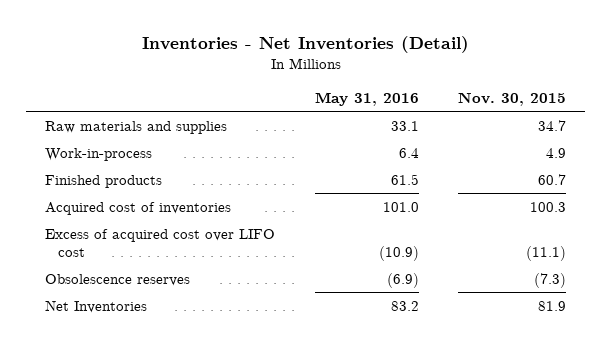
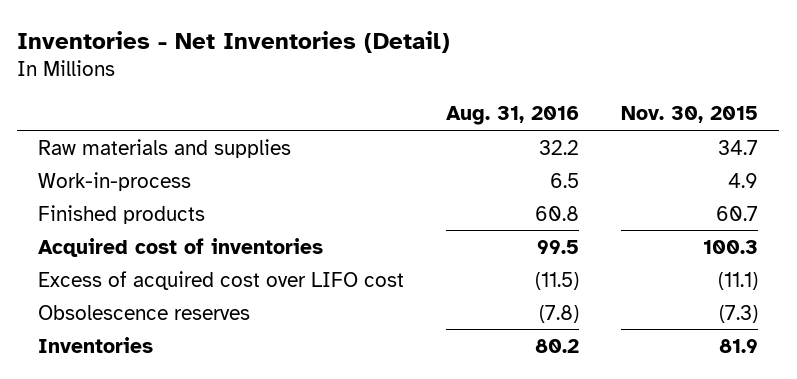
- | May 31, 2016 | Nov. 30, 2015
+ | Aug. 31, 2016 | Nov. 30, 2015
- Net Inventories | 83.2 | 81.9
+ Inventories | 80.2 | 81.9

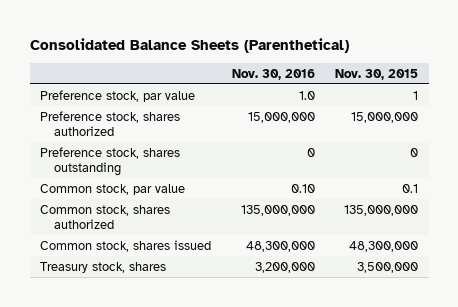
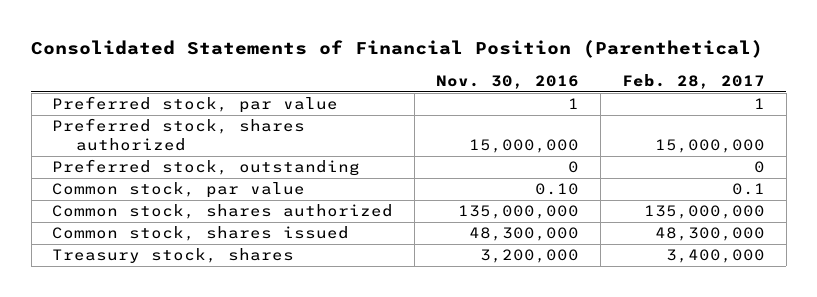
- Consolidated Balance Sheets (Parenthetical)
+ Consolidated Statements of Financial Position (Parenthetical)
- | Nov. 30, 2016 | Nov. 30, 2015
+ | Nov. 30, 2016 | Feb. 28, 2017
- Preference stock, par value | 1.0 | 1
- Preference stock, shares authorized | 15,000,000 | 15,000,000
- Preference stock, shares outstanding | 0 | 0
+ Preferred stock, par value | 1 | 1
+ Preferred stock, shares authorized | 15,000,000 | 15,000,000
+ Preferred stock, outstanding | 0 | 0

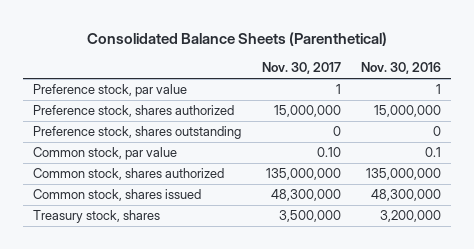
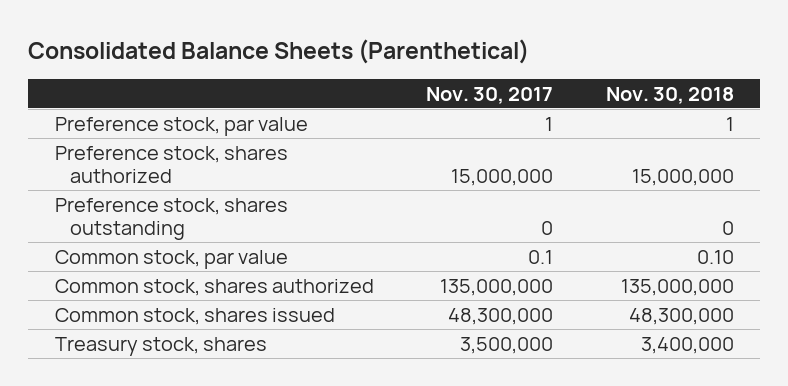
- | Nov. 30, 2017 | Nov. 30, 2016
+ | Nov. 30, 2017 | Nov. 30, 2018
- Common stock, par value | 0.10 | 0.1
+ Common stock, par value | 0.1 | 0.10

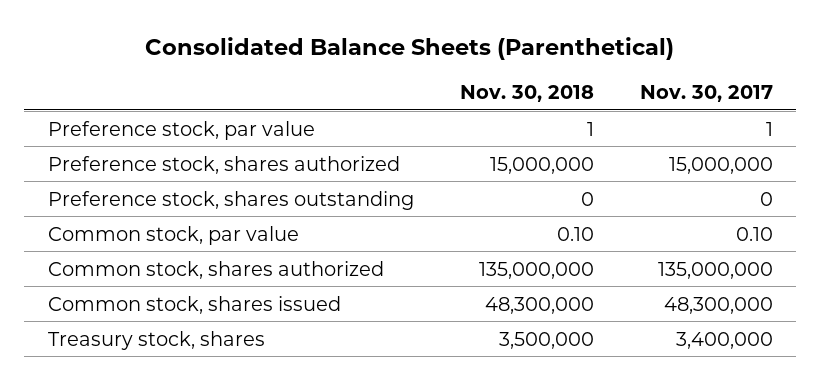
- | Nov. 30, 2017 | Nov. 30, 2018
+ | Nov. 30, 2018 | Nov. 30, 2017
- Common stock, par value | 0.1 | 0.10
+ Common stock, par value | 0.10 | 0.10
- Treasury stock, shares | 3,500,000 | 3,400,000
+ Treasury stock, shares | 3,500,000 | 3,400,000

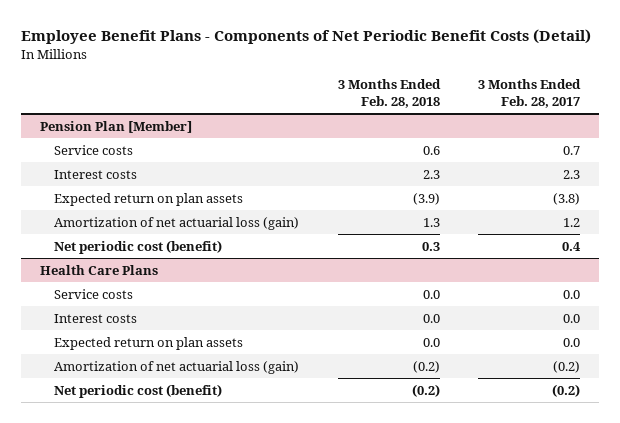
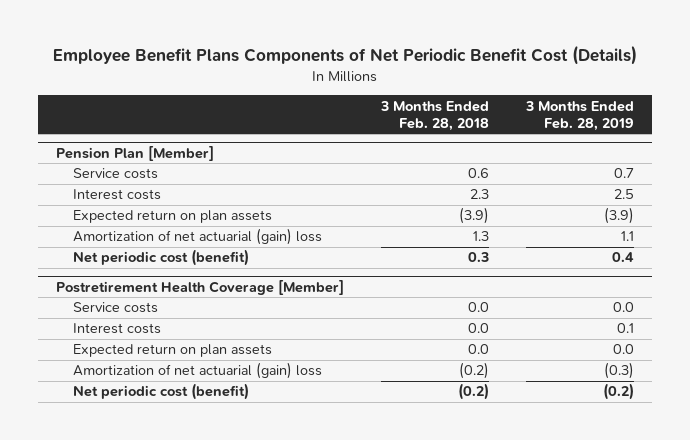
- Employee Benefit Plans - Components of Net Periodic Benefit Costs (Detail)
+ Employee Benefit Plans Components of Net Periodic Benefit Cost (Details)
- | 3 Months Ended Feb. 28, 2018 | 3 Months Ended Feb. 28, 2017
+ | 3 Months Ended Feb. 28, 2018 | 3 Months Ended Feb. 28, 2019
@ Pension Plan [Member]
- Amortization of net actuarial loss (gain) | 1.3 | 1.2
+ Amortization of net actuarial (gain) loss | 1.3 | 1.1
- Health Care Plans
+ Postretirement Health Coverage [Member]
- Amortization of net actuarial loss (gain) | (0.2) | (0.2)
+ Amortization of net actuarial (gain) loss | (0.2) | (0.3)

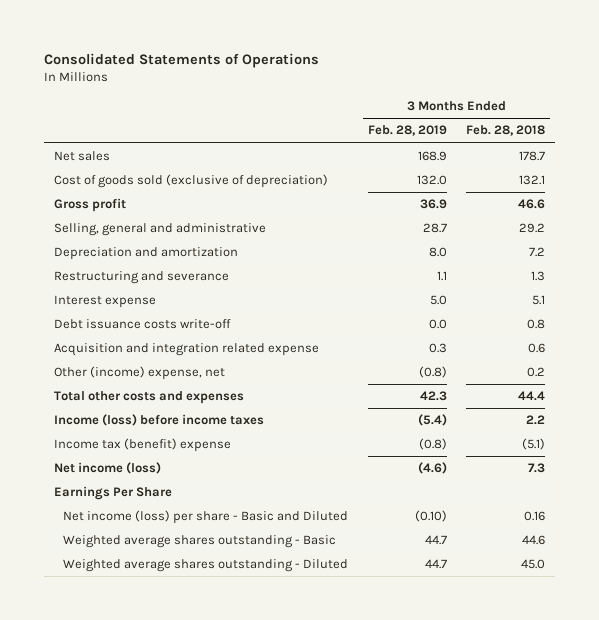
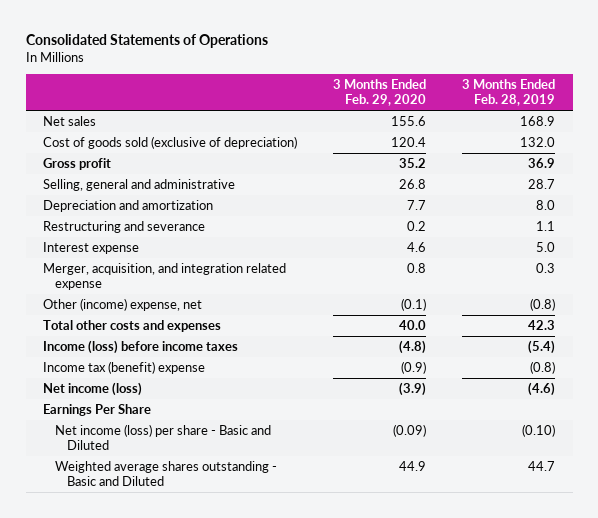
- | 3 Months Ended Feb. 28, 2019 | 3 Months Ended Feb. 28, 2018
+ | 3 Months Ended Feb. 29, 2020 | 3 Months Ended Feb. 28, 2019
- Debt issuance costs write-off | 0.0 | 0.8
- Acquisition and integration related expense | 0.3 | 0.6
+ Merger, acquisition, and integration related expense | 0.8 | 0.3
- Weighted average shares outstanding - Basic | 44.7 | 44.6
- Weighted average shares outstanding - Diluted | 44.7 | 45.0
+ Weighted average shares outstanding - Basic and Diluted | 44.9 | 44.7

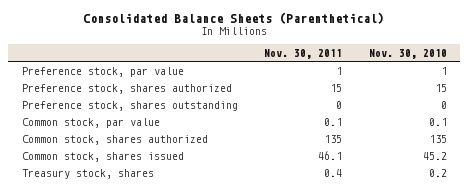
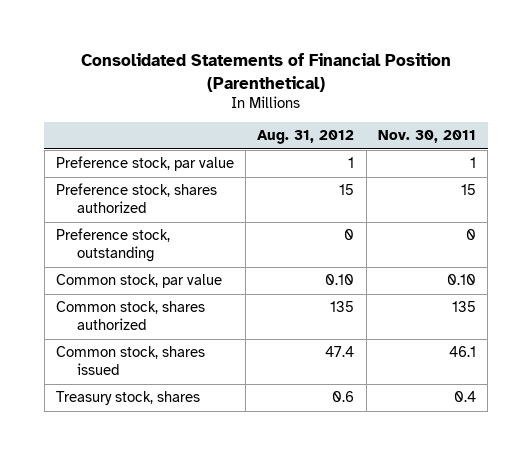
- Consolidated Balance Sheets (Parenthetical)
+ Consolidated Statements of Financial Position (Parenthetical)
- | Nov. 30, 2011 | Nov. 30, 2010
+ | Aug. 31, 2012 | Nov. 30, 2011
- Preference stock, shares outstanding | 0 | 0
- Common stock, par value | 0.1 | 0.1
+ Preference stock, outstanding | 0 | 0
+ Common stock, par value | 0.10 | 0.10

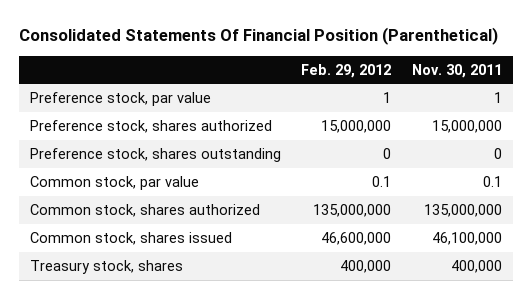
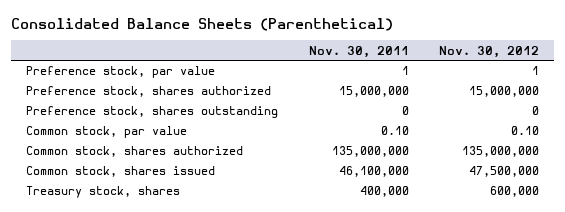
- Consolidated Statements Of Financial Position (Parenthetical)
+ Consolidated Balance Sheets (Parenthetical)
- | Feb. 29, 2012 | Nov. 30, 2011
+ | Nov. 30, 2011 | Nov. 30, 2012
- Common stock, par value | 0.1 | 0.1
+ Common stock, par value | 0.10 | 0.10

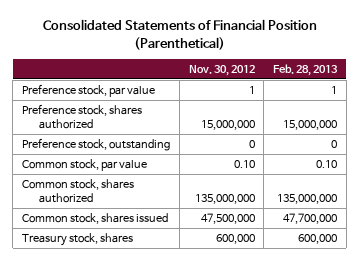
- Consolidated Balance Sheets (Parenthetical)
+ Consolidated Statements of Financial Position (Parenthetical)
- | Nov. 30, 2011 | Nov. 30, 2012
+ | Nov. 30, 2012 | Feb. 28, 2013
- Preference stock, shares outstanding | 0 | 0
+ Preference stock, outstanding | 0 | 0

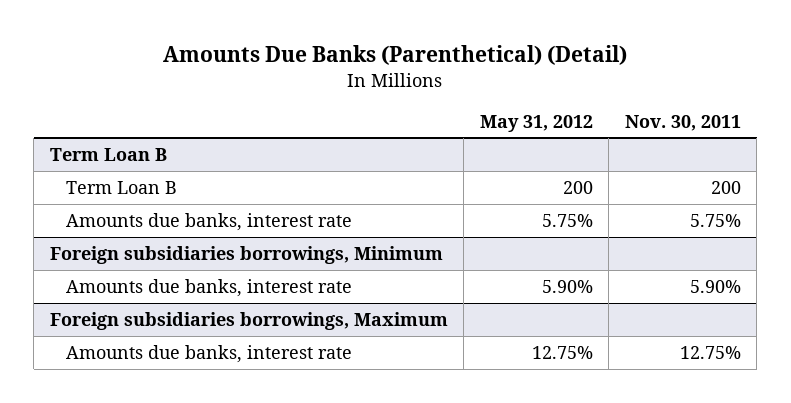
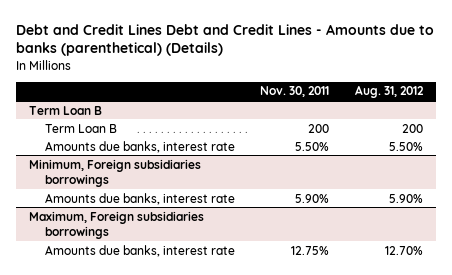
- Amounts Due Banks (Parenthetical) (Detail)
+ Debt and Credit Lines Debt and Credit Lines - Amounts due to banks (parenthetical) (Details)
- | May 31, 2012 | Nov. 30, 2011
+ | Nov. 30, 2011 | Aug. 31, 2012
@ Term Loan B
- Amounts due banks, interest rate | 5.75% | 5.75%
- Foreign subsidiaries borrowings, Minimum
@ Term Loan B
+ Amounts due banks, interest rate | 5.50% | 5.50%
+ Minimum, Foreign subsidiaries borrowings
- Foreign subsidiaries borrowings, Maximum
+ Maximum, Foreign subsidiaries borrowings

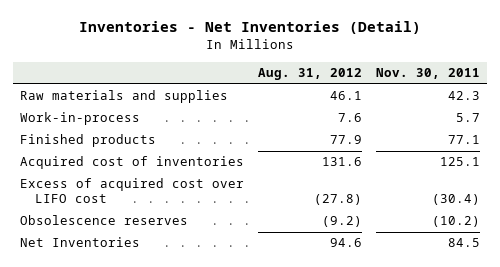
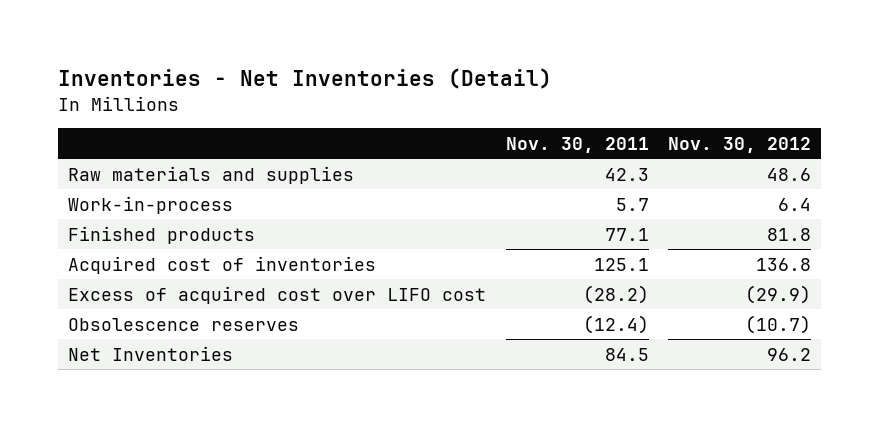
- | Aug. 31, 2012 | Nov. 30, 2011
+ | Nov. 30, 2011 | Nov. 30, 2012
- Excess of acquired cost over LIFO cost | (27.8) | (30.4)
- Obsolescence reserves | (9.2) | (10.2)
+ Excess of acquired cost over LIFO cost | (28.2) | (29.9)
+ Obsolescence reserves | (12.4) | (10.7)

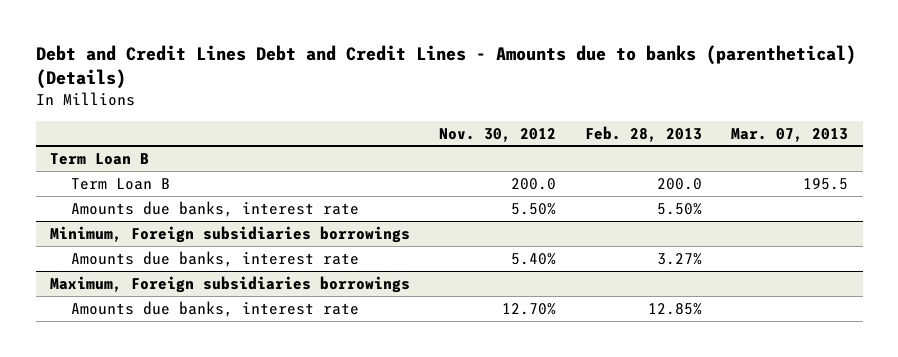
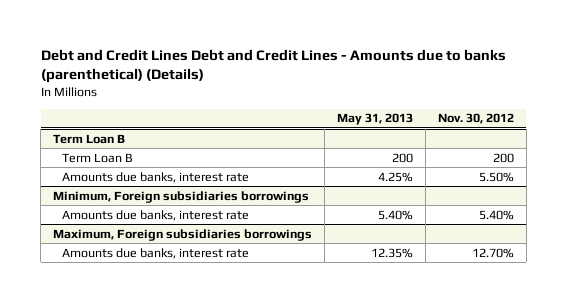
- | Nov. 30, 2012 | Feb. 28, 2013 | Mar. 07, 2013
+ | May 31, 2013 | Nov. 30, 2012
@ Term Loan B
- Term Loan B | 200.0 | 200.0 | 195.5
+ Term Loan B | 200 | 200

